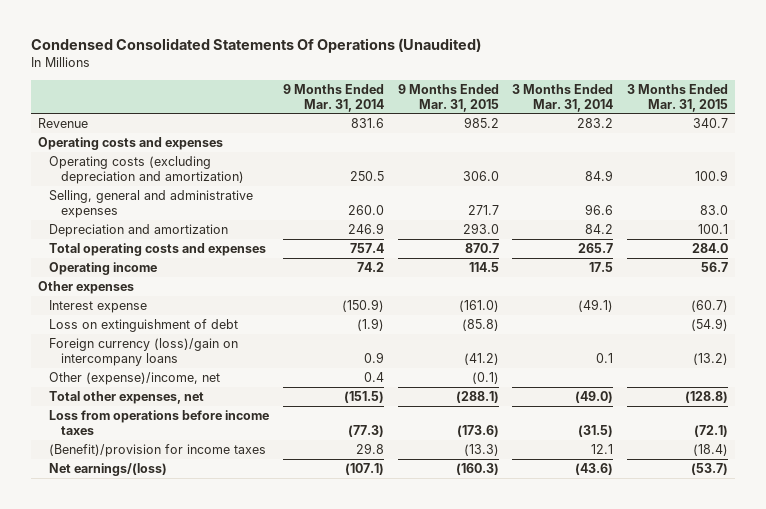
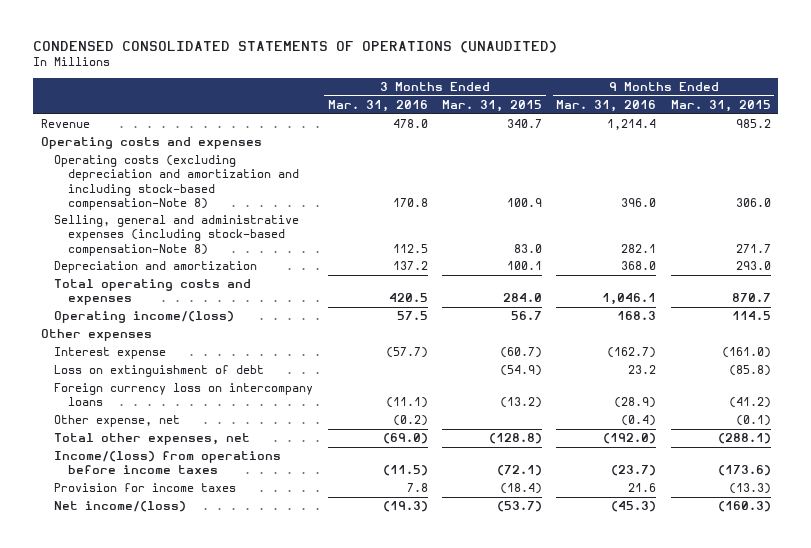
- Condensed Consolidated Statements Of Operations (Unaudited)
+ CONDENSED CONSOLIDATED STATEMENTS OF OPERATIONS (UNAUDITED)
- | 9 Months Ended Mar. 31, 2014 | 9 Months Ended Mar. 31, 2015 | 3 Months Ended Mar. 31, 2014 | 3 Months Ended Mar. 31, 2015
+ | 3 Months Ended Mar. 31, 2016 | 3 Months Ended Mar. 31, 2015 | 9 Months Ended Mar. 31, 2016 | 9 Months Ended Mar. 31, 2015
- Operating costs (excluding depreciation and amortization) | 250.5 | 306.0 | 84.9 | 100.9
- Selling, general and administrative expenses | 260.0 | 271.7 | 96.6 | 83.0
+ Operating costs (excluding depreciation and amortization and including stock-based compensation-Note 8) | 170.8 | 100.9 | 396.0 | 306.0
+ Selling, general and administrative expenses (including stock-based compensation-Note 8) | 112.5 | 83.0 | 282.1 | 271.7
- Operating income | 74.2 | 114.5 | 17.5 | 56.7
+ Operating income/(loss) | 57.5 | 56.7 | 168.3 | 114.5
- Foreign currency (loss)/gain on intercompany loans | 0.9 | (41.2) | 0.1 | (13.2)
- Other (expense)/income, net | 0.4 | (0.1) | |
+ Foreign currency loss on intercompany loans | (11.1) | (13.2) | (28.9) | (41.2)
+ Other expense, net | (0.2) | | (0.4) | (0.1)
- Loss from operations before income taxes | (77.3) | (173.6) | (31.5) | (72.1)
- (Benefit)/provision for income taxes | 29.8 | (13.3) | 12.1 | (18.4)
- Net earnings/(loss) | (107.1) | (160.3) | (43.6) | (53.7)
+ Income/(loss) from operations before income taxes | (11.5) | (72.1) | (23.7) | (173.6)
+ Provision for income taxes | 7.8 | (18.4) | 21.6 | (13.3)
+ Net income/(loss) | (19.3) | (53.7) | (45.3) | (160.3)

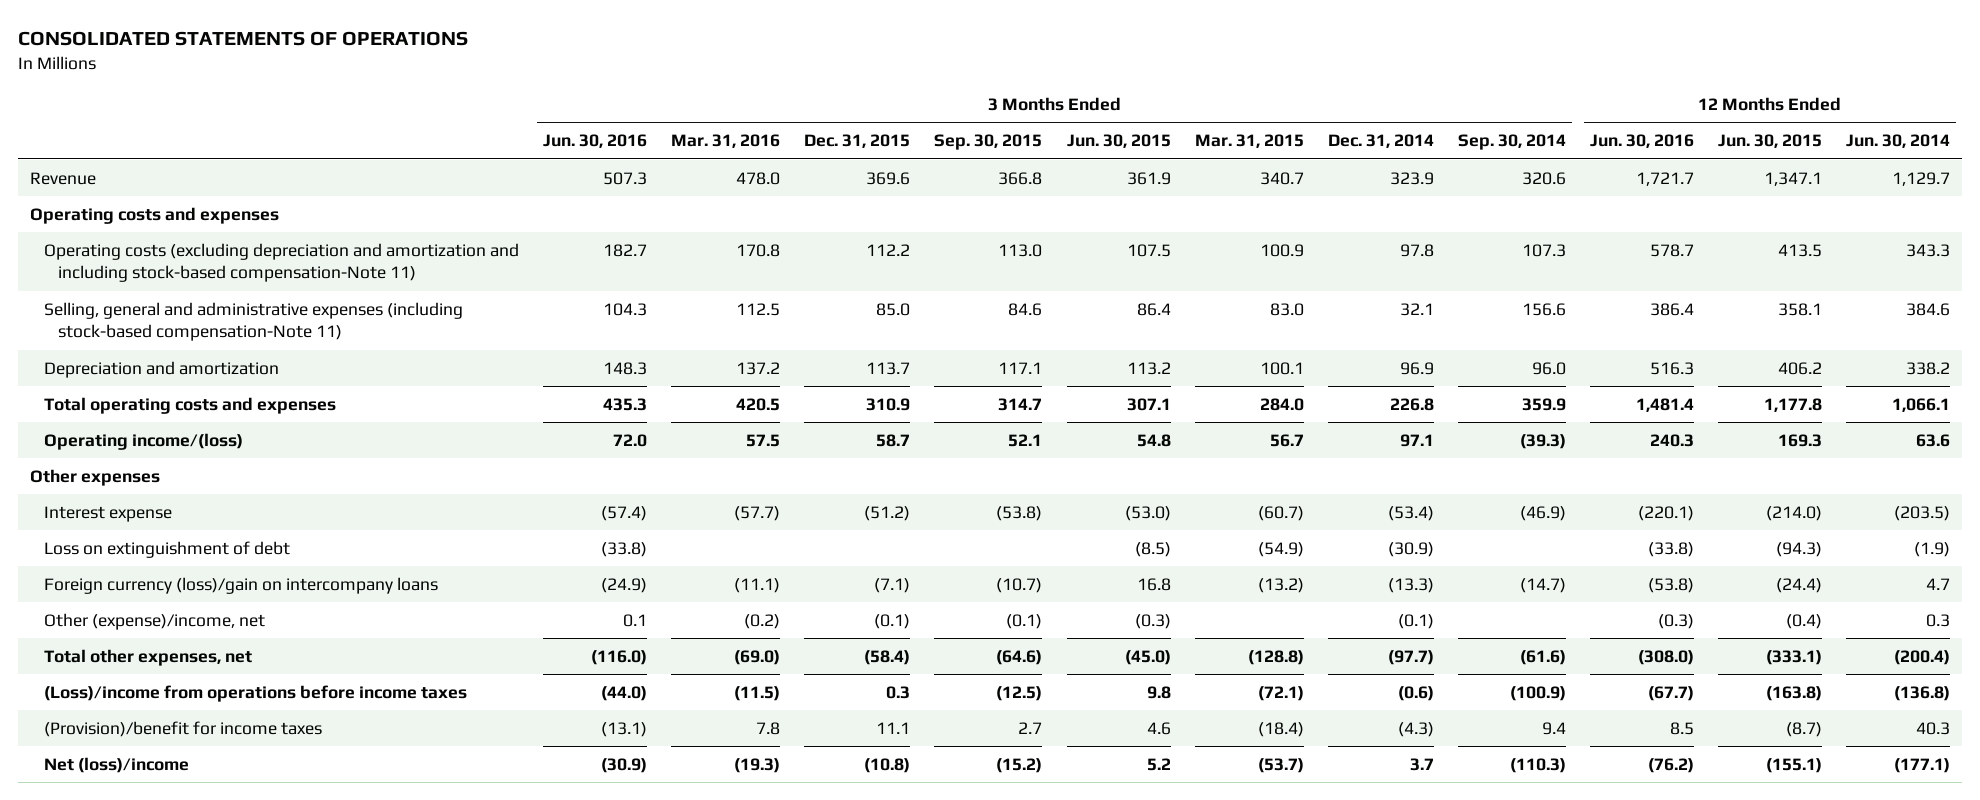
- CONDENSED CONSOLIDATED STATEMENTS OF OPERATIONS (UNAUDITED)
+ CONSOLIDATED STATEMENTS OF OPERATIONS
- | 3 Months Ended Mar. 31, 2016 | 3 Months Ended Mar. 31, 2015 | 9 Months Ended Mar. 31, 2016 | 9 Months Ended Mar. 31, 2015
+ | 3 Months Ended Jun. 30, 2016 | 3 Months Ended Mar. 31, 2016 | 3 Months Ended Dec. 31, 2015 | 3 Months Ended Sep. 30, 2015 | 3 Months Ended Jun. 30, 2015 | 3 Months Ended Mar. 31, 2015 | 3 Months Ended Dec. 31, 2014 | 3 Months Ended Sep. 30, 2014 | 12 Months Ended Jun. 30, 2016 | 12 Months Ended Jun. 30, 2015 | 12 Months Ended Jun. 30, 2014
- Operating costs (excluding depreciation and amortization and including stock-based compensation-Note 8) | 170.8 | 100.9 | 396.0 | 306.0
- Selling, general and administrative expenses (including stock-based compensation-Note 8) | 112.5 | 83.0 | 282.1 | 271.7
+ Operating costs (excluding depreciation and amortization and including stock-based compensation-Note 11) | 182.7 | 170.8 | 112.2 | 113.0 | 107.5 | 100.9 | 97.8 | 107.3 | 578.7 | 413.5 | 343.3
+ Selling, general and administrative expenses (including stock-based compensation-Note 11) | 104.3 | 112.5 | 85.0 | 84.6 | 86.4 | 83.0 | 32.1 | 156.6 | 386.4 | 358.1 | 384.6
- Foreign currency loss on intercompany loans | (11.1) | (13.2) | (28.9) | (41.2)
- Other expense, net | (0.2) | | (0.4) | (0.1)
+ Foreign currency (loss)/gain on intercompany loans | (24.9) | (11.1) | (7.1) | (10.7) | 16.8 | (13.2) | (13.3) | (14.7) | (53.8) | (24.4) | 4.7
+ Other (expense)/income, net | 0.1 | (0.2) | (0.1) | (0.1) | (0.3) | | (0.1) | | (0.3) | (0.4) | 0.3
- Income/(loss) from operations before income taxes | (11.5) | (72.1) | (23.7) | (173.6)
- Provision for income taxes | 7.8 | (18.4) | 21.6 | (13.3)
- Net income/(loss) | (19.3) | (53.7) | (45.3) | (160.3)
+ (Loss)/income from operations before income taxes | (44.0) | (11.5) | 0.3 | (12.5) | 9.8 | (72.1) | (0.6) | (100.9) | (67.7) | (163.8) | (136.8)
+ (Provision)/benefit for income taxes | (13.1) | 7.8 | 11.1 | 2.7 | 4.6 | (18.4) | (4.3) | 9.4 | 8.5 | (8.7) | 40.3
+ Net (loss)/income | (30.9) | (19.3) | (10.8) | (15.2) | 5.2 | (53.7) | 3.7 | (110.3) | (76.2) | (155.1) | (177.1)

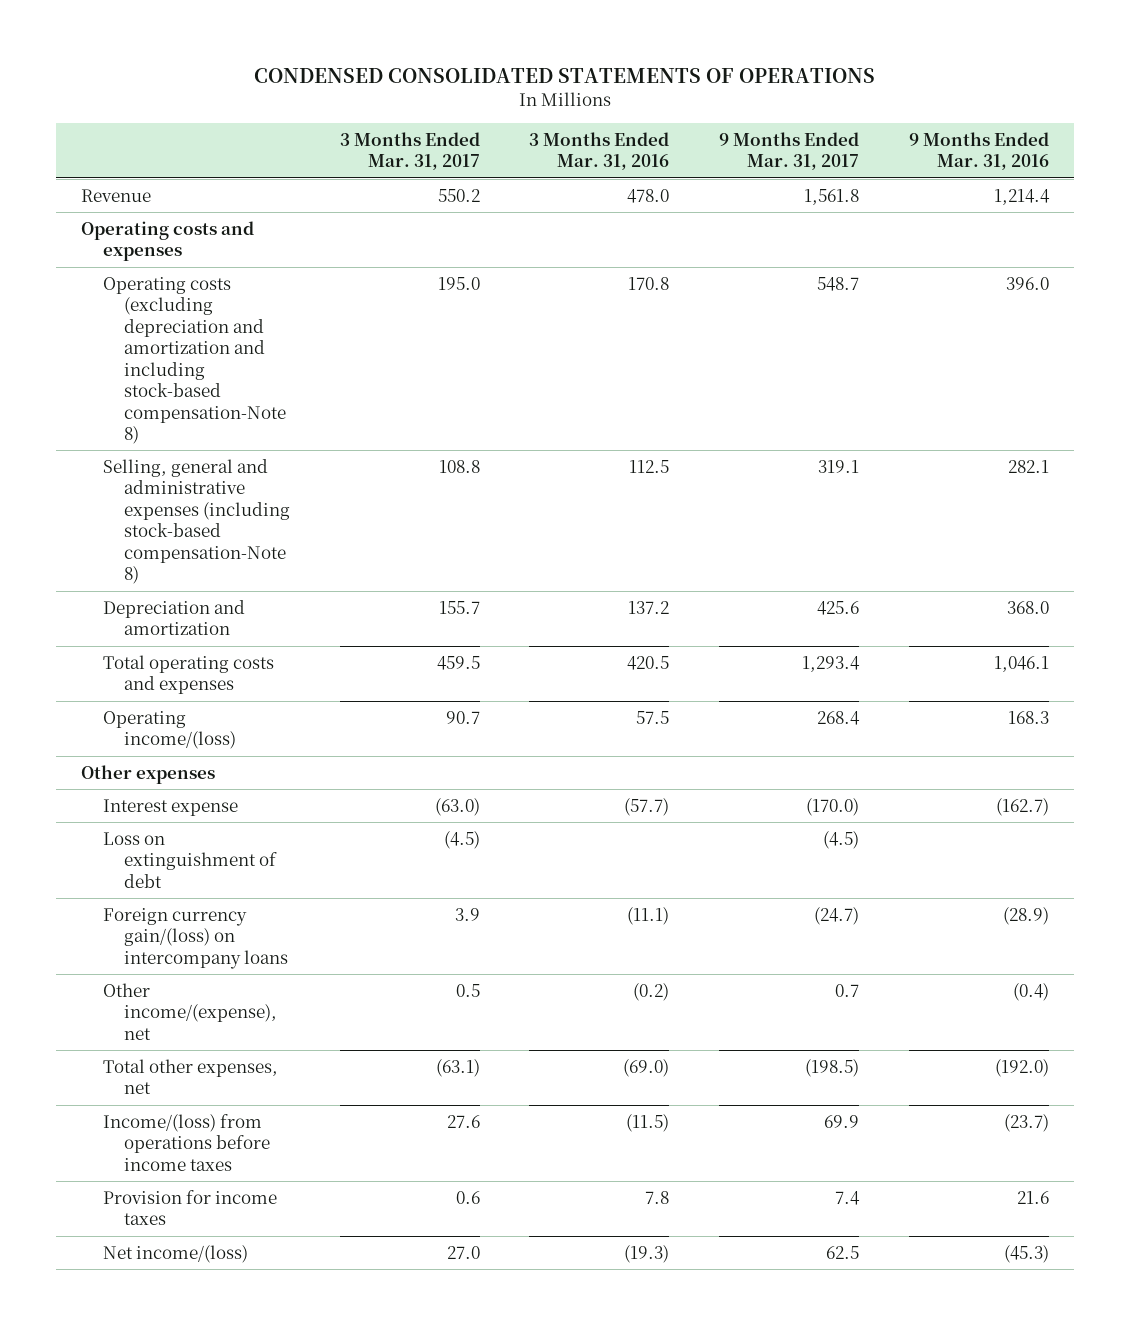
- CONSOLIDATED STATEMENTS OF OPERATIONS
+ CONDENSED CONSOLIDATED STATEMENTS OF OPERATIONS
- | 3 Months Ended Jun. 30, 2016 | 3 Months Ended Mar. 31, 2016 | 3 Months Ended Dec. 31, 2015 | 3 Months Ended Sep. 30, 2015 | 3 Months Ended Jun. 30, 2015 | 3 Months Ended Mar. 31, 2015 | 3 Months Ended Dec. 31, 2014 | 3 Months Ended Sep. 30, 2014 | 12 Months Ended Jun. 30, 2016 | 12 Months Ended Jun. 30, 2015 | 12 Months Ended Jun. 30, 2014
+ | 3 Months Ended Mar. 31, 2017 | 3 Months Ended Mar. 31, 2016 | 9 Months Ended Mar. 31, 2017 | 9 Months Ended Mar. 31, 2016
- Operating costs (excluding depreciation and amortization and including stock-based compensation-Note 11) | 182.7 | 170.8 | 112.2 | 113.0 | 107.5 | 100.9 | 97.8 | 107.3 | 578.7 | 413.5 | 343.3
- Selling, general and administrative expenses (including stock-based compensation-Note 11) | 104.3 | 112.5 | 85.0 | 84.6 | 86.4 | 83.0 | 32.1 | 156.6 | 386.4 | 358.1 | 384.6
+ Operating costs (excluding depreciation and amortization and including stock-based compensation-Note 8) | 195.0 | 170.8 | 548.7 | 396.0
+ Selling, general and administrative expenses (including stock-based compensation-Note 8) | 108.8 | 112.5 | 319.1 | 282.1
- Foreign currency (loss)/gain on intercompany loans | (24.9) | (11.1) | (7.1) | (10.7) | 16.8 | (13.2) | (13.3) | (14.7) | (53.8) | (24.4) | 4.7
- Other (expense)/income, net | 0.1 | (0.2) | (0.1) | (0.1) | (0.3) | | (0.1) | | (0.3) | (0.4) | 0.3
+ Foreign currency gain/(loss) on intercompany loans | 3.9 | (11.1) | (24.7) | (28.9)
+ Other income/(expense), net | 0.5 | (0.2) | 0.7 | (0.4)
- (Loss)/income from operations before income taxes | (44.0) | (11.5) | 0.3 | (12.5) | 9.8 | (72.1) | (0.6) | (100.9) | (67.7) | (163.8) | (136.8)
- (Provision)/benefit for income taxes | (13.1) | 7.8 | 11.1 | 2.7 | 4.6 | (18.4) | (4.3) | 9.4 | 8.5 | (8.7) | 40.3
- Net (loss)/income | (30.9) | (19.3) | (10.8) | (15.2) | 5.2 | (53.7) | 3.7 | (110.3) | (76.2) | (155.1) | (177.1)
+ Income/(loss) from operations before income taxes | 27.6 | (11.5) | 69.9 | (23.7)
+ Provision for income taxes | 0.6 | 7.8 | 7.4 | 21.6
+ Net income/(loss) | 27.0 | (19.3) | 62.5 | (45.3)

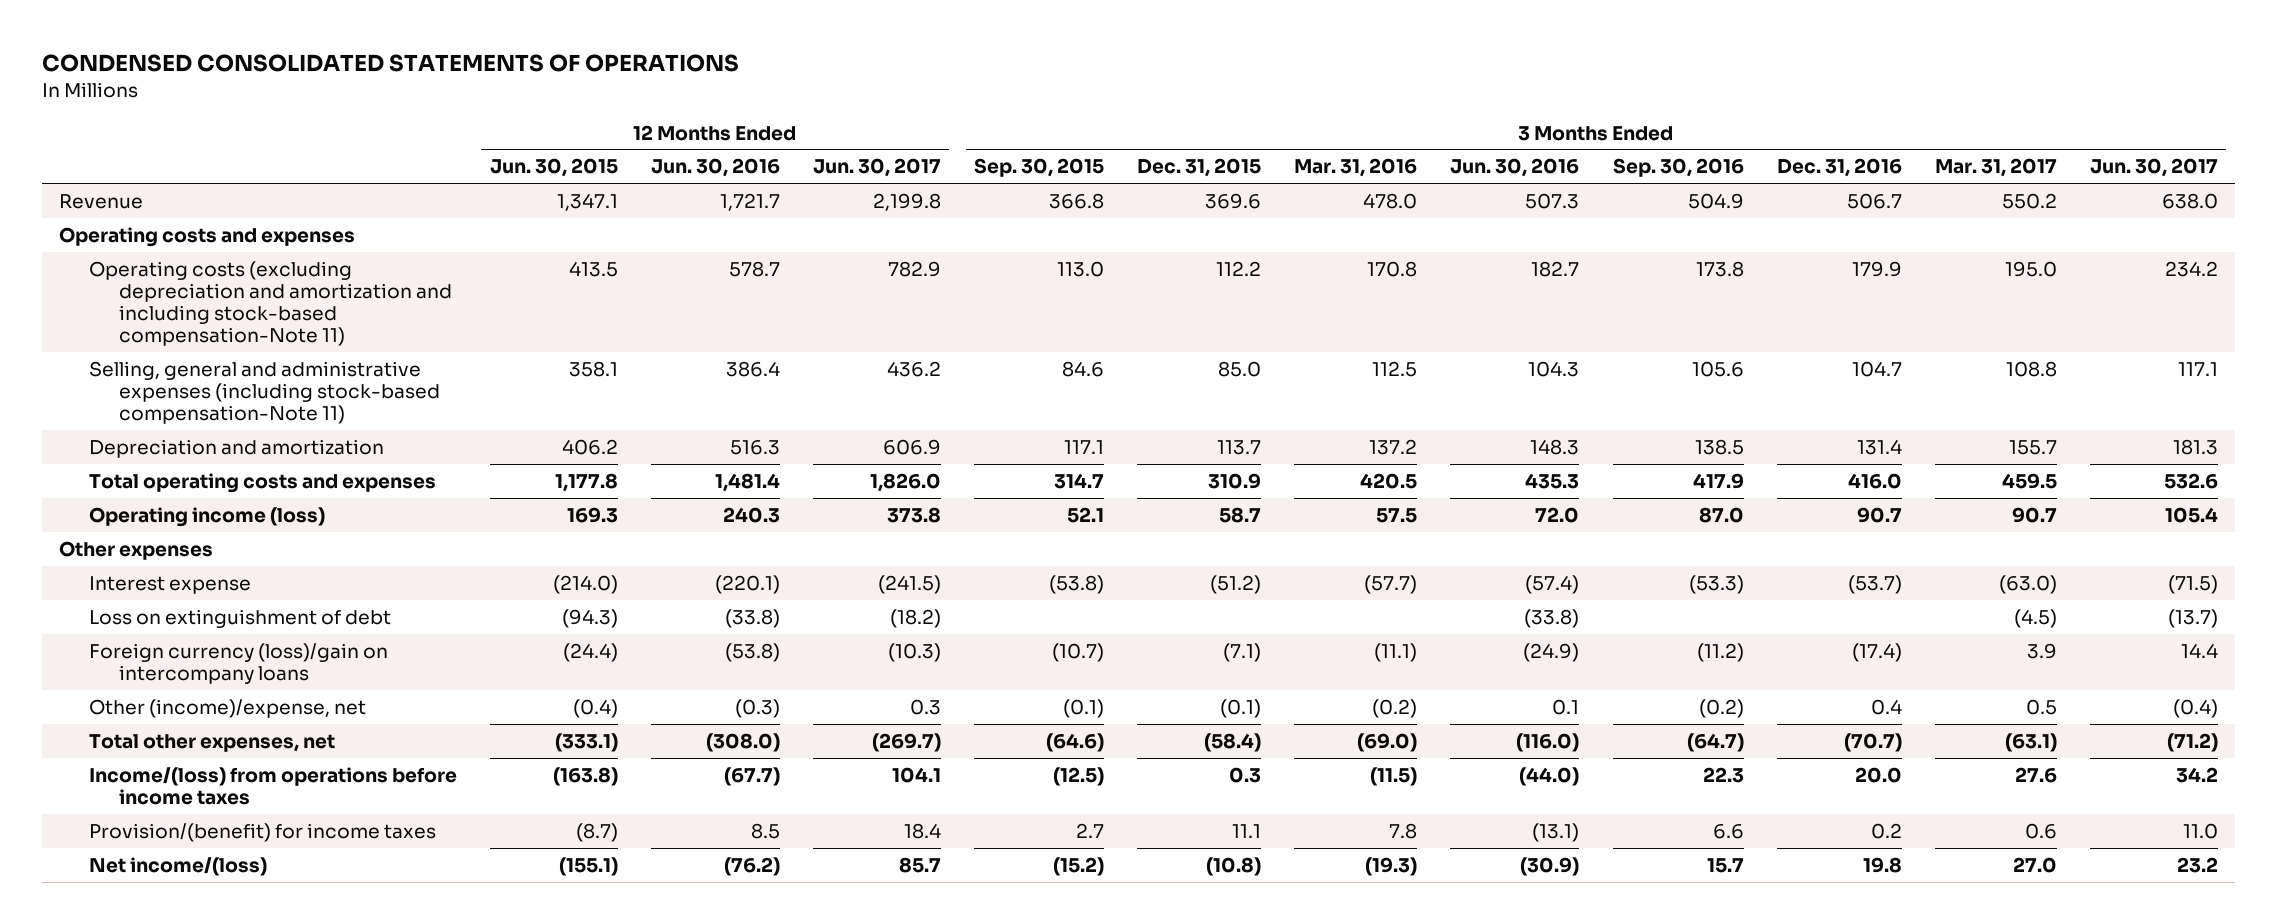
- | 3 Months Ended Mar. 31, 2017 | 3 Months Ended Mar. 31, 2016 | 9 Months Ended Mar. 31, 2017 | 9 Months Ended Mar. 31, 2016
+ | 12 Months Ended Jun. 30, 2015 | 12 Months Ended Jun. 30, 2016 | 12 Months Ended Jun. 30, 2017 | 3 Months Ended Sep. 30, 2015 | 3 Months Ended Dec. 31, 2015 | 3 Months Ended Mar. 31, 2016 | 3 Months Ended Jun. 30, 2016 | 3 Months Ended Sep. 30, 2016 | 3 Months Ended Dec. 31, 2016 | 3 Months Ended Mar. 31, 2017 | 3 Months Ended Jun. 30, 2017
- Operating costs (excluding depreciation and amortization and including stock-based compensation-Note 8) | 195.0 | 170.8 | 548.7 | 396.0
- Selling, general and administrative expenses (including stock-based compensation-Note 8) | 108.8 | 112.5 | 319.1 | 282.1
+ Operating costs (excluding depreciation and amortization and including stock-based compensation-Note 11) | 413.5 | 578.7 | 782.9 | 113.0 | 112.2 | 170.8 | 182.7 | 173.8 | 179.9 | 195.0 | 234.2
+ Selling, general and administrative expenses (including stock-based compensation-Note 11) | 358.1 | 386.4 | 436.2 | 84.6 | 85.0 | 112.5 | 104.3 | 105.6 | 104.7 | 108.8 | 117.1
- Operating income/(loss) | 90.7 | 57.5 | 268.4 | 168.3
+ Operating income (loss) | 169.3 | 240.3 | 373.8 | 52.1 | 58.7 | 57.5 | 72.0 | 87.0 | 90.7 | 90.7 | 105.4
- Foreign currency gain/(loss) on intercompany loans | 3.9 | (11.1) | (24.7) | (28.9)
- Other income/(expense), net | 0.5 | (0.2) | 0.7 | (0.4)
+ Foreign currency (loss)/gain on intercompany loans | (24.4) | (53.8) | (10.3) | (10.7) | (7.1) | (11.1) | (24.9) | (11.2) | (17.4) | 3.9 | 14.4
+ Other (income)/expense, net | (0.4) | (0.3) | 0.3 | (0.1) | (0.1) | (0.2) | 0.1 | (0.2) | 0.4 | 0.5 | (0.4)
- Provision for income taxes | 0.6 | 7.8 | 7.4 | 21.6
+ Provision/(benefit) for income taxes | (8.7) | 8.5 | 18.4 | 2.7 | 11.1 | 7.8 | (13.1) | 6.6 | 0.2 | 0.6 | 11.0

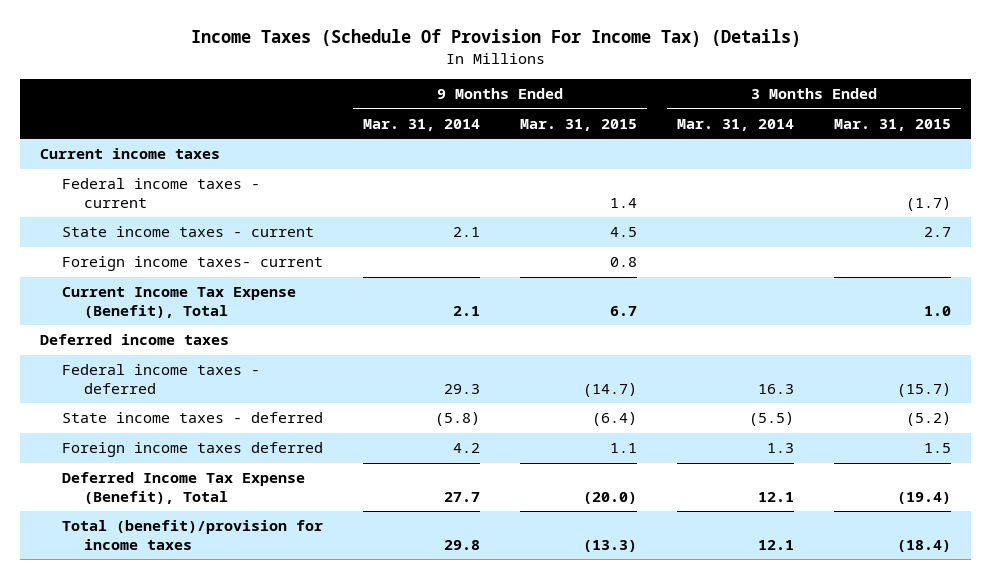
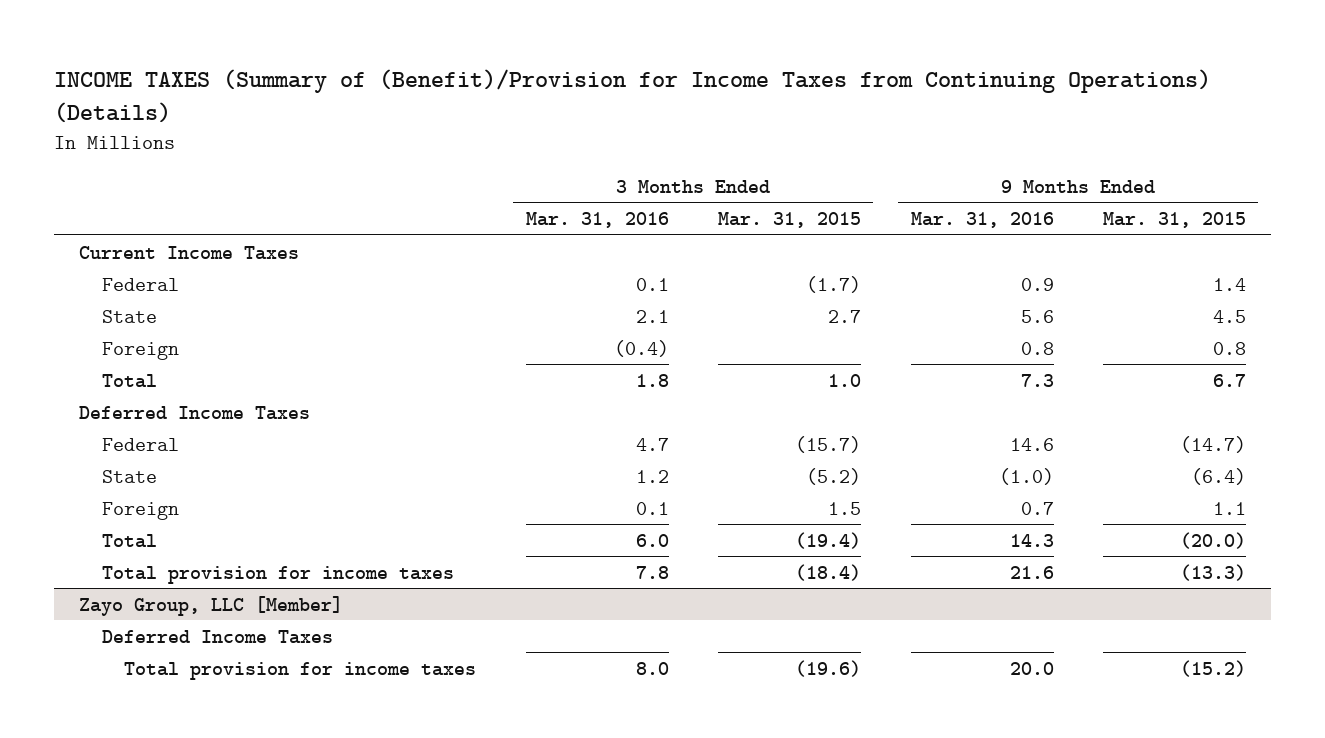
- Income Taxes (Schedule Of Provision For Income Tax) (Details)
+ INCOME TAXES (Summary of (Benefit)/Provision for Income Taxes from Continuing Operations) (Details)
- | 9 Months Ended Mar. 31, 2014 | 9 Months Ended Mar. 31, 2015 | 3 Months Ended Mar. 31, 2014 | 3 Months Ended Mar. 31, 2015
+ | 3 Months Ended Mar. 31, 2016 | 3 Months Ended Mar. 31, 2015 | 9 Months Ended Mar. 31, 2016 | 9 Months Ended Mar. 31, 2015
- Current income taxes
- Federal income taxes - current | | 1.4 | | (1.7)
- State income taxes - current | 2.1 | 4.5 | | 2.7
- Foreign income taxes- current | | 0.8 | |
- Current Income Tax Expense (Benefit), Total | 2.1 | 6.7 | | 1.0
- Deferred income taxes
- Federal income taxes - deferred | 29.3 | (14.7) | 16.3 | (15.7)
- State income taxes - deferred | (5.8) | (6.4) | (5.5) | (5.2)
- Foreign income taxes deferred | 4.2 | 1.1 | 1.3 | 1.5
- Deferred Income Tax Expense (Benefit), Total | 27.7 | (20.0) | 12.1 | (19.4)
- Total (benefit)/provision for income taxes | 29.8 | (13.3) | 12.1 | (18.4)
+ Current Income Taxes
+ Federal | 0.1 | (1.7) | 0.9 | 1.4
+ State | 2.1 | 2.7 | 5.6 | 4.5
+ Foreign | (0.4) | | 0.8 | 0.8
+ Total | 1.8 | 1.0 | 7.3 | 6.7
+ Deferred Income Taxes
+ Federal | 4.7 | (15.7) | 14.6 | (14.7)
+ State | 1.2 | (5.2) | (1.0) | (6.4)
+ Foreign | 0.1 | 1.5 | 0.7 | 1.1
+ Total | 6.0 | (19.4) | 14.3 | (20.0)
+ Total provision for income taxes | 7.8 | (18.4) | 21.6 | (13.3)
+ Zayo Group, LLC [Member]
+ Deferred Income Taxes
+ Total provision for income taxes | 8.0 | (19.6) | 20.0 | (15.2)

